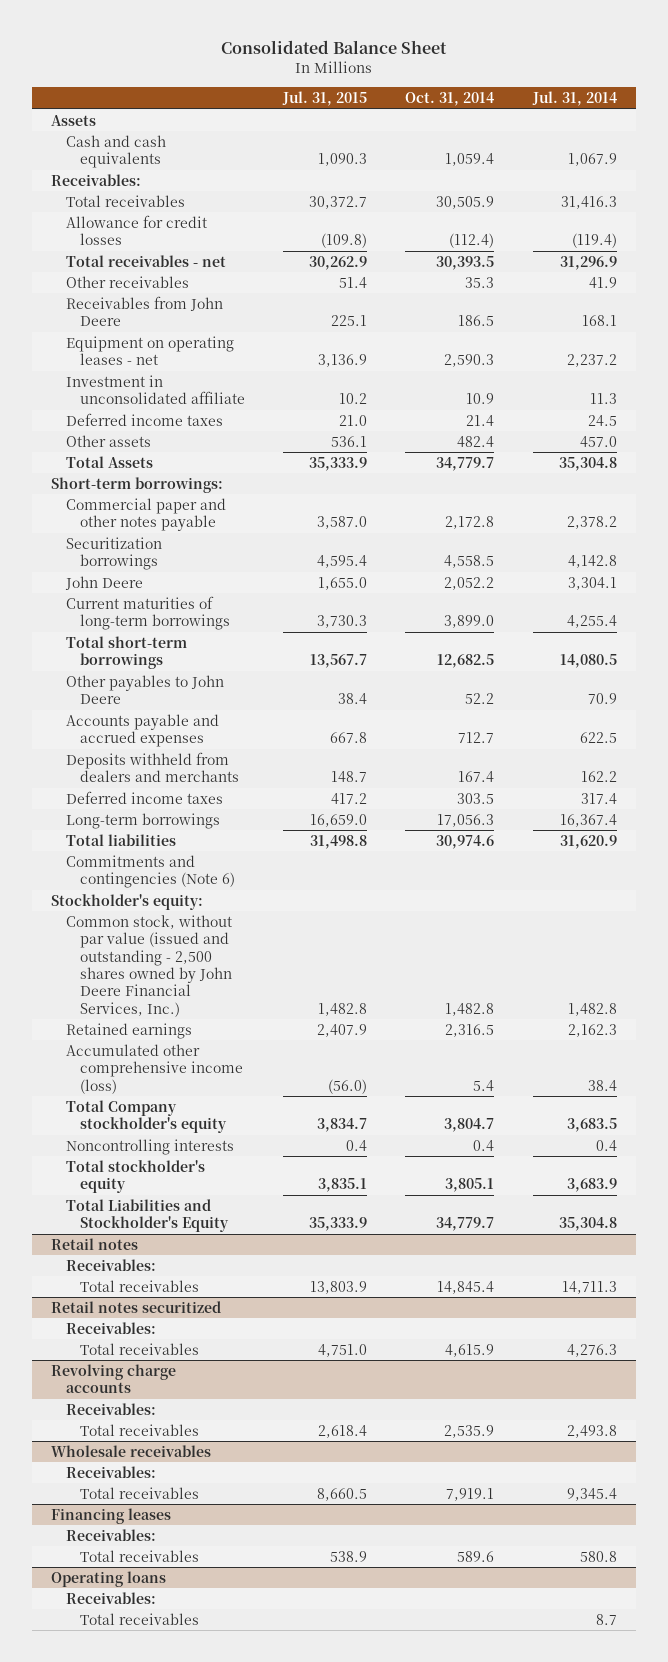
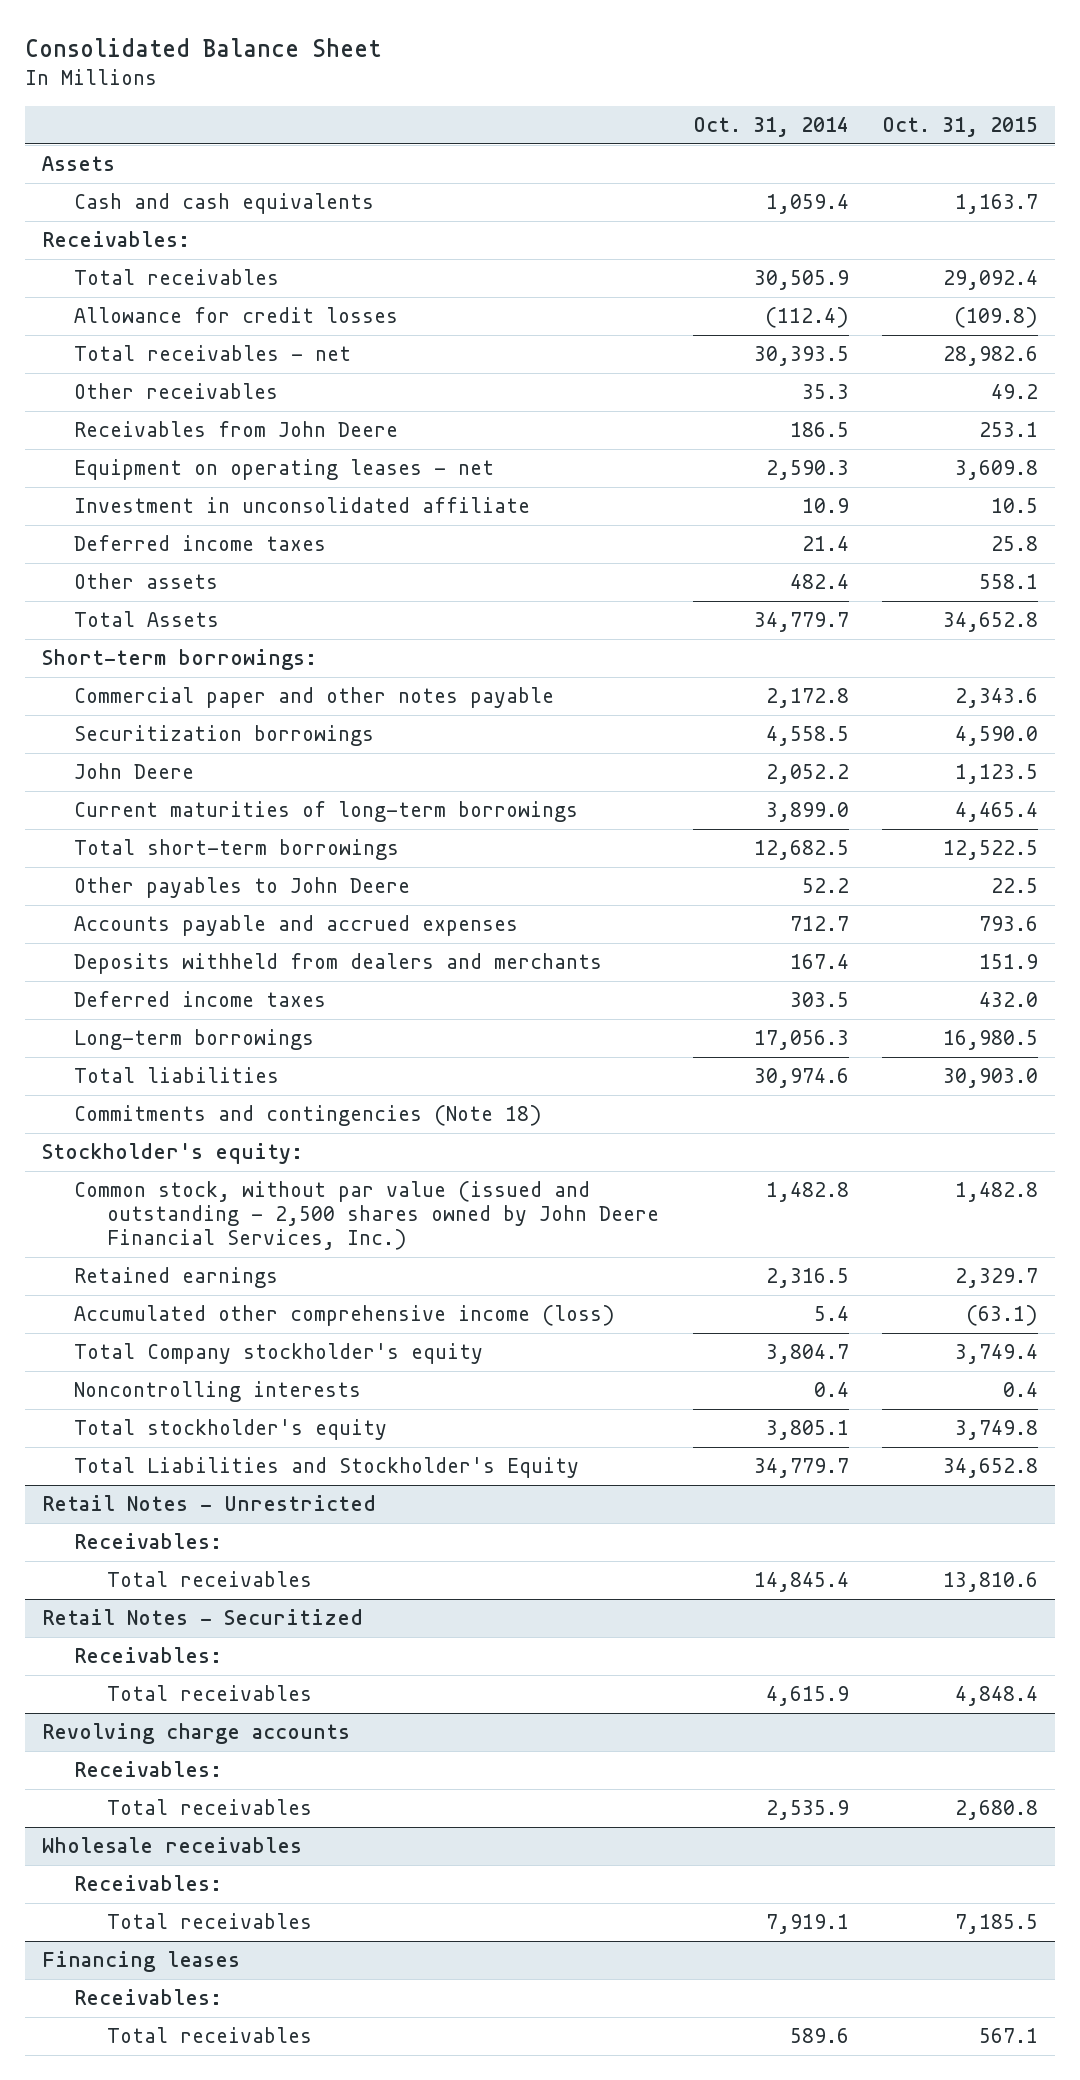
- | Jul. 31, 2015 | Oct. 31, 2014 | Jul. 31, 2014
+ | Oct. 31, 2014 | Oct. 31, 2015
- Commitments and contingencies (Note 6)
+ Commitments and contingencies (Note 18)
- Retail notes
+ Retail Notes - Unrestricted
- Retail notes securitized
+ Retail Notes - Securitized
- Operating loans
- Receivables:
- Total receivables | | | 8.7

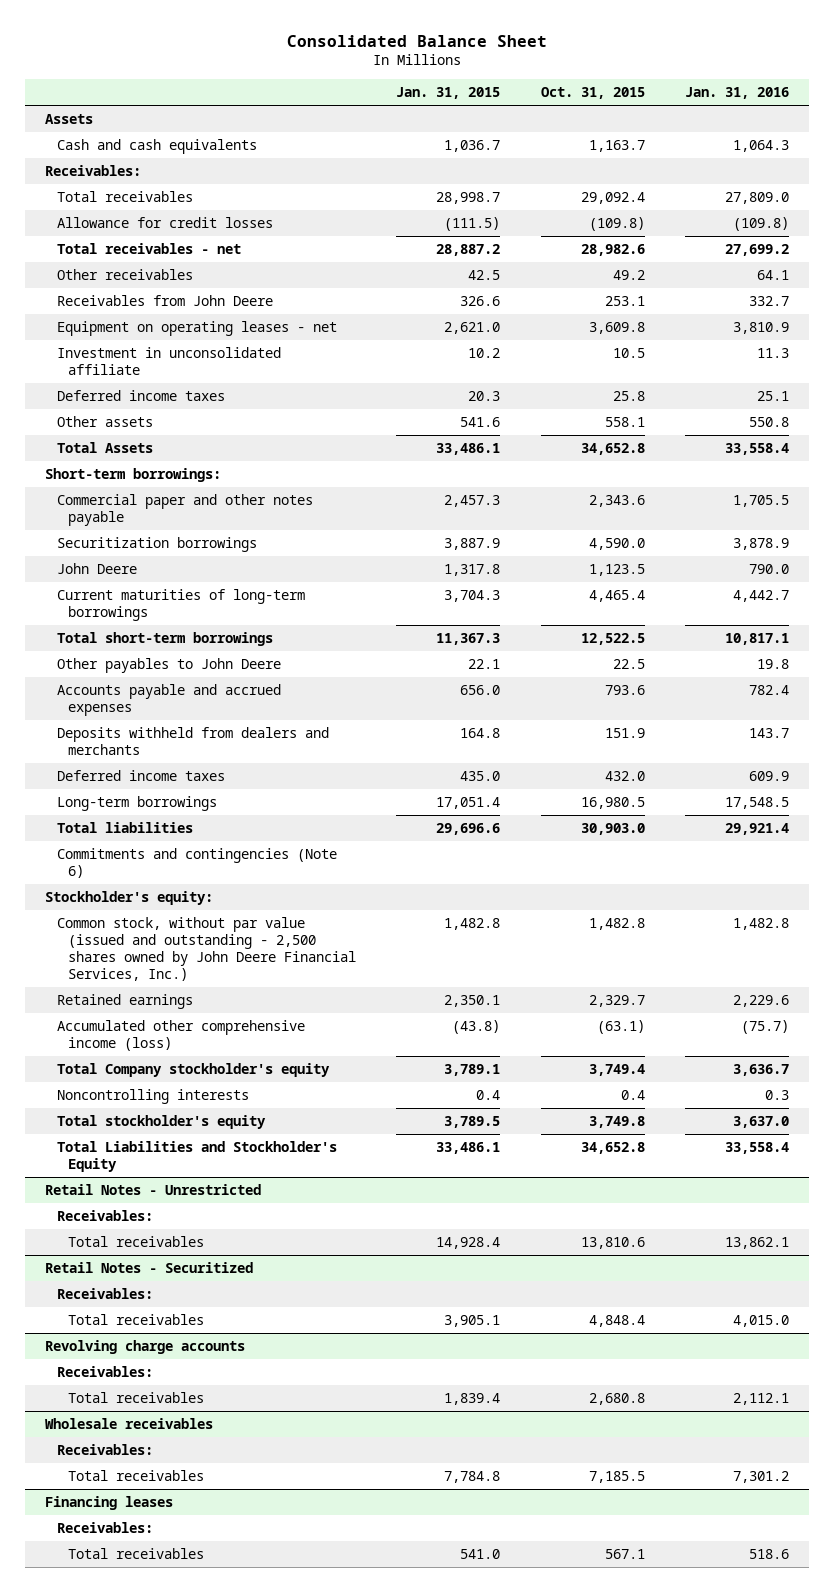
- | Oct. 31, 2014 | Oct. 31, 2015
+ | Jan. 31, 2015 | Oct. 31, 2015 | Jan. 31, 2016
- Commitments and contingencies (Note 18)
+ Commitments and contingencies (Note 6)

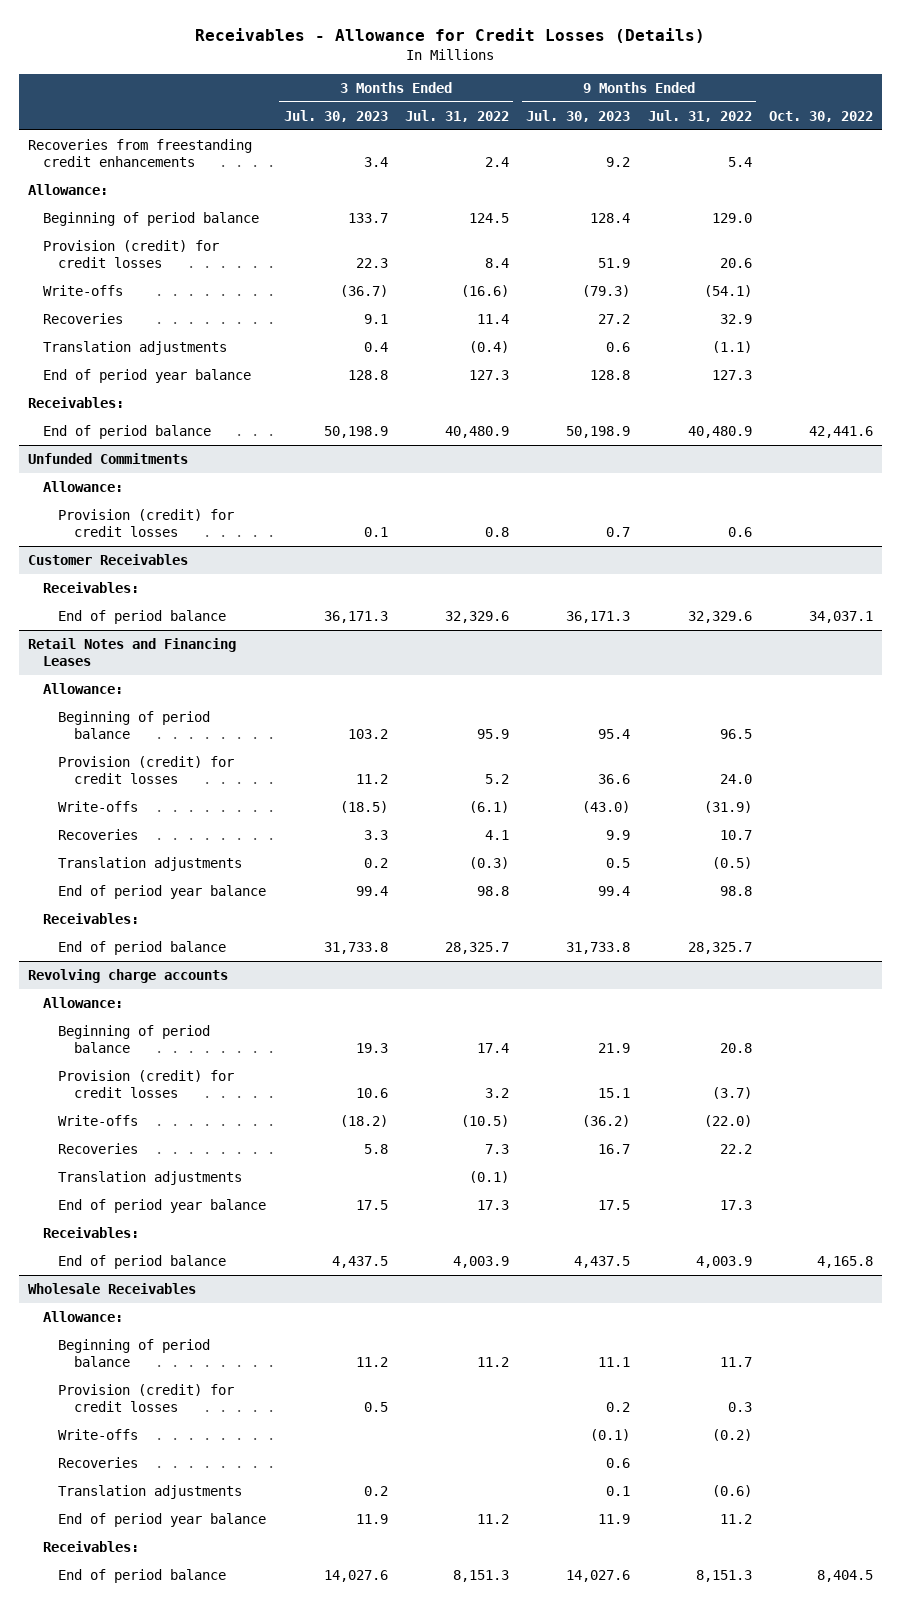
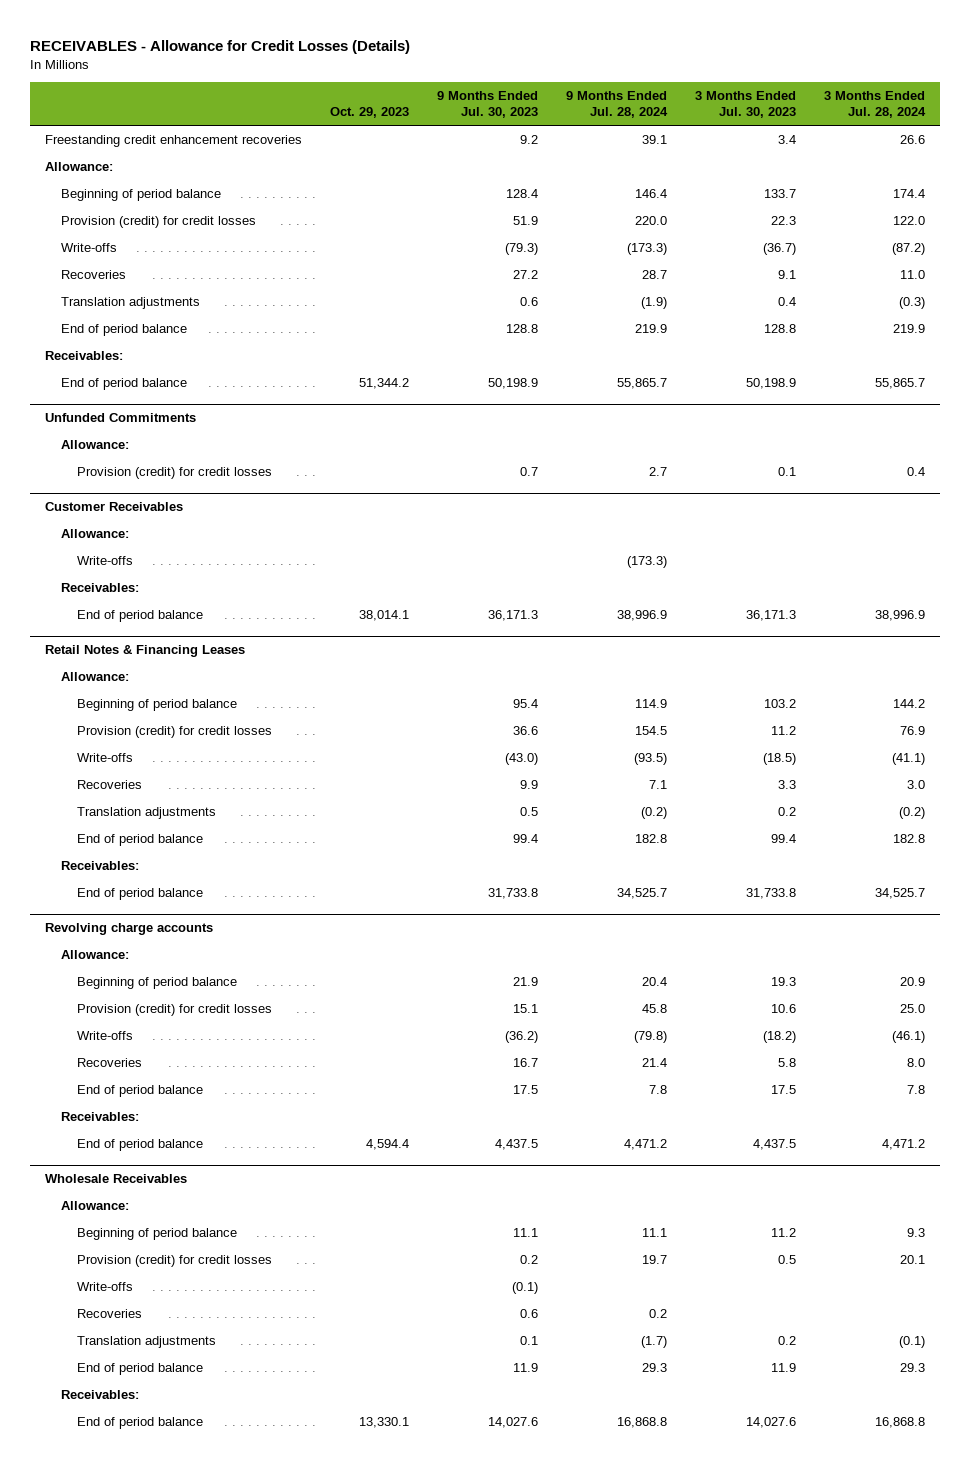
- Receivables - Allowance for Credit Losses (Details)
+ RECEIVABLES - Allowance for Credit Losses (Details)
- | 3 Months Ended Jul. 30, 2023 | 3 Months Ended Jul. 31, 2022 | 9 Months Ended Jul. 30, 2023 | 9 Months Ended Jul. 31, 2022 | Oct. 30, 2022
+ | Oct. 29, 2023 | 9 Months Ended Jul. 30, 2023 | 9 Months Ended Jul. 28, 2024 | 3 Months Ended Jul. 30, 2023 | 3 Months Ended Jul. 28, 2024
- Recoveries from freestanding credit enhancements | 3.4 | 2.4 | 9.2 | 5.4 |
+ Freestanding credit enhancement recoveries | | 9.2 | 39.1 | 3.4 | 26.6
- End of period year balance | 128.8 | 127.3 | 128.8 | 127.3 |
+ End of period balance | | 128.8 | 219.9 | 128.8 | 219.9
@ Customer Receivables
+ Allowance:
+ Write-offs | | | (173.3) | |
- Retail Notes and Financing Leases
+ Retail Notes & Financing Leases
- End of period year balance | 99.4 | 98.8 | 99.4 | 98.8 |
+ End of period balance | | 99.4 | 182.8 | 99.4 | 182.8
@ Revolving charge accounts
- Translation adjustments | | (0.1) | | |
- End of period year balance | 17.5 | 17.3 | 17.5 | 17.3 |
+ End of period balance | | 17.5 | 7.8 | 17.5 | 7.8
@ Wholesale Receivables
- End of period year balance | 11.9 | 11.2 | 11.9 | 11.2 |
+ End of period balance | | 11.9 | 29.3 | 11.9 | 29.3

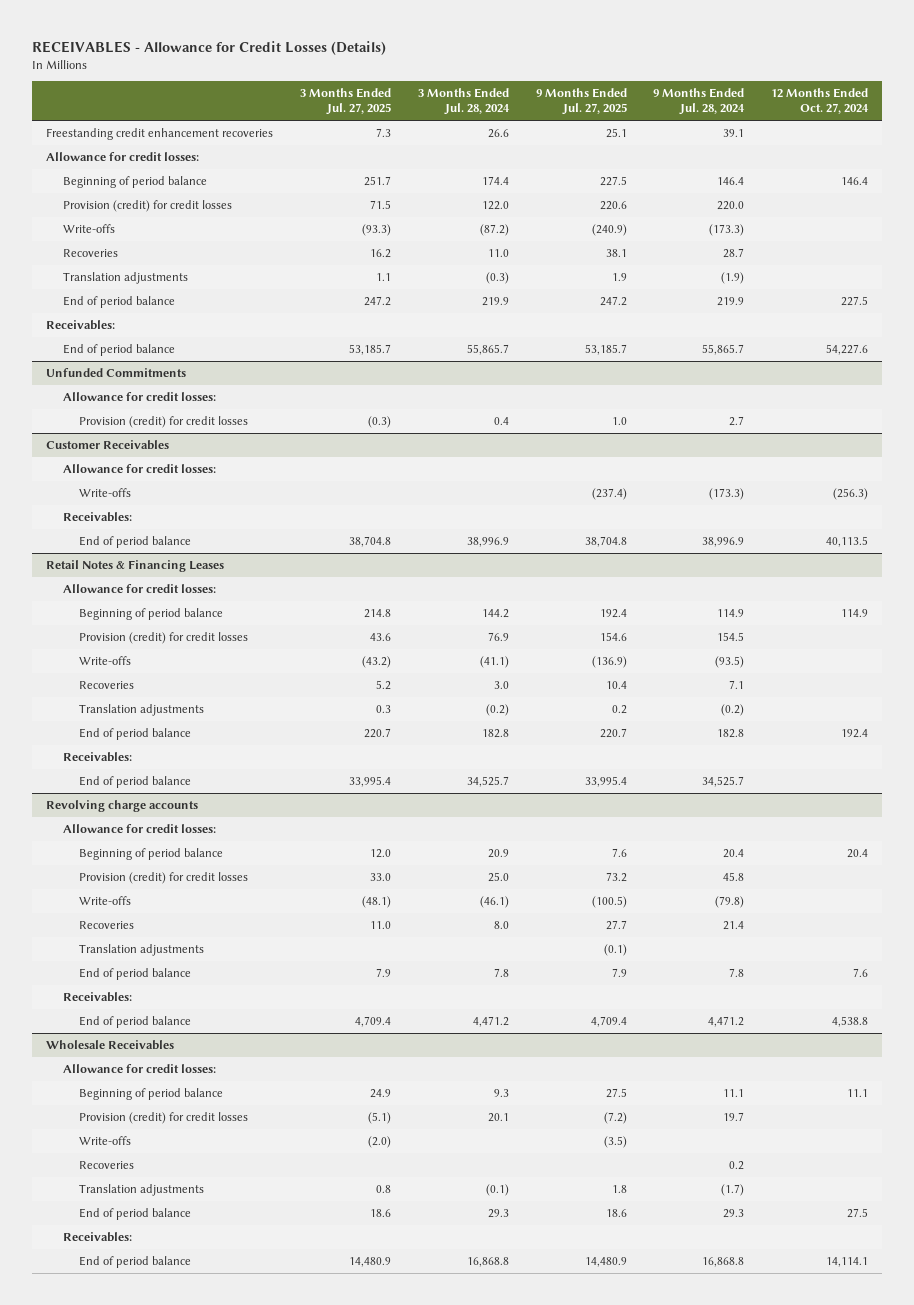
- | Oct. 29, 2023 | 9 Months Ended Jul. 30, 2023 | 9 Months Ended Jul. 28, 2024 | 3 Months Ended Jul. 30, 2023 | 3 Months Ended Jul. 28, 2024
+ | 3 Months Ended Jul. 27, 2025 | 3 Months Ended Jul. 28, 2024 | 9 Months Ended Jul. 27, 2025 | 9 Months Ended Jul. 28, 2024 | 12 Months Ended Oct. 27, 2024
- Allowance:
+ Allowance for credit losses:
@ Unfunded Commitments
- Allowance:
+ Allowance for credit losses:
@ Customer Receivables
- Allowance:
+ Allowance for credit losses:
@ Retail Notes & Financing Leases
- Allowance:
+ Allowance for credit losses:
@ Revolving charge accounts
- Allowance:
+ Allowance for credit losses:
+ Translation adjustments | | | (0.1) | |
@ Wholesale Receivables
- Allowance:
+ Allowance for credit losses:

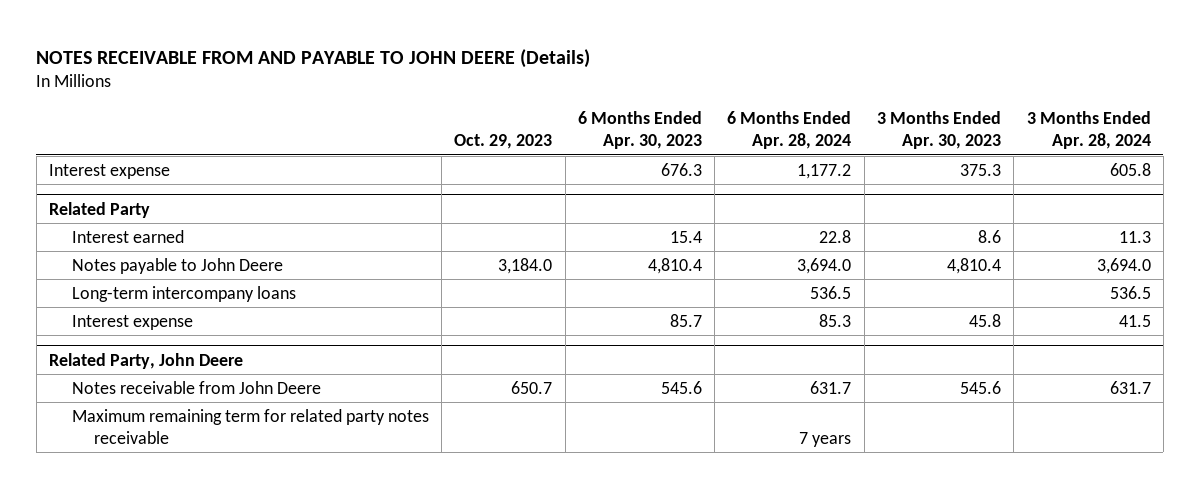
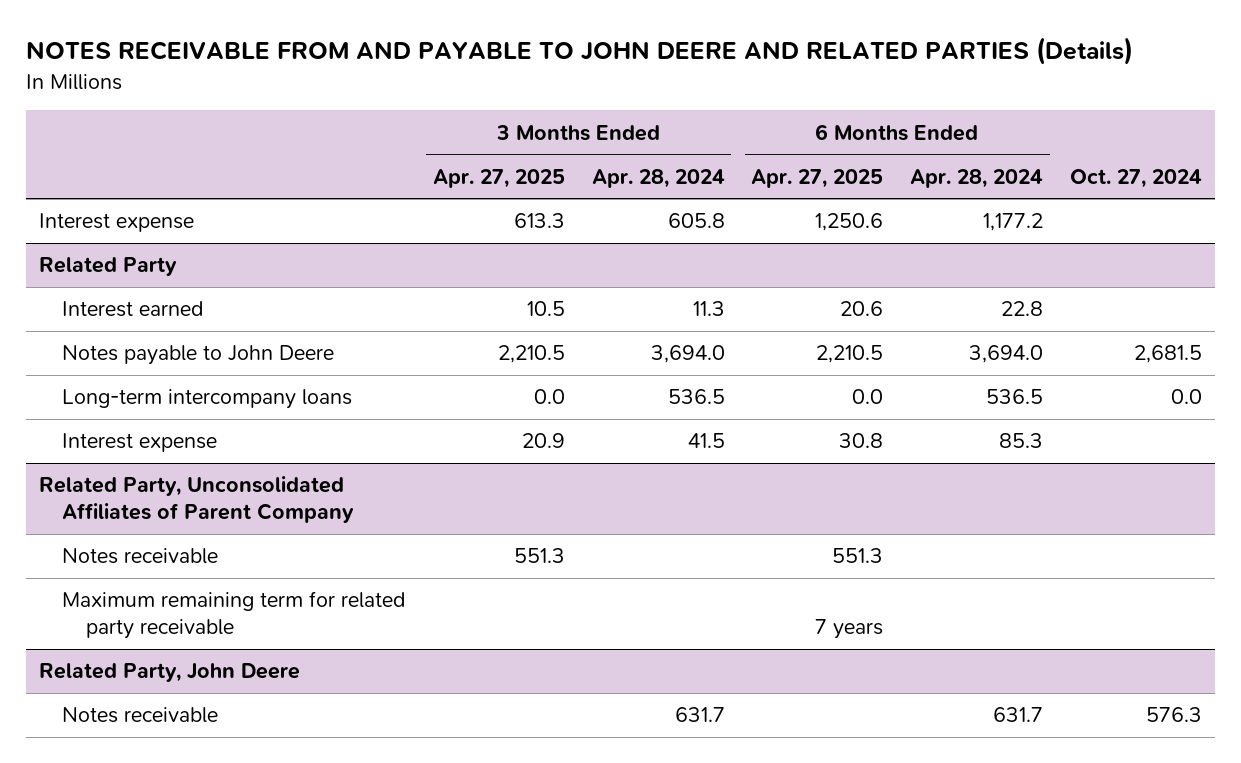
- NOTES RECEIVABLE FROM AND PAYABLE TO JOHN DEERE (Details)
+ NOTES RECEIVABLE FROM AND PAYABLE TO JOHN DEERE AND RELATED PARTIES (Details)
- | Oct. 29, 2023 | 6 Months Ended Apr. 30, 2023 | 6 Months Ended Apr. 28, 2024 | 3 Months Ended Apr. 30, 2023 | 3 Months Ended Apr. 28, 2024
+ | 3 Months Ended Apr. 27, 2025 | 3 Months Ended Apr. 28, 2024 | 6 Months Ended Apr. 27, 2025 | 6 Months Ended Apr. 28, 2024 | Oct. 27, 2024
+ Related Party, Unconsolidated Affiliates of Parent Company
+ Notes receivable | 551.3 | | 551.3 | |
+ Maximum remaining term for related party receivable | | | 7 years | |
@ Related Party, John Deere
- Notes receivable from John Deere | 650.7 | 545.6 | 631.7 | 545.6 | 631.7
- Maximum remaining term for related party notes receivable | | | 7 years | |
+ Notes receivable | | 631.7 | | 631.7 | 576.3

